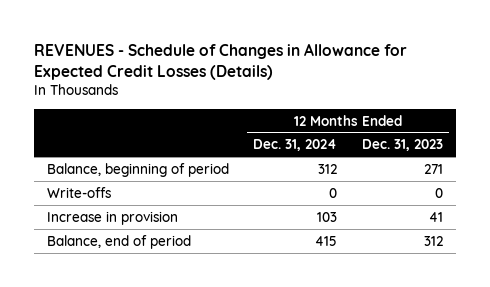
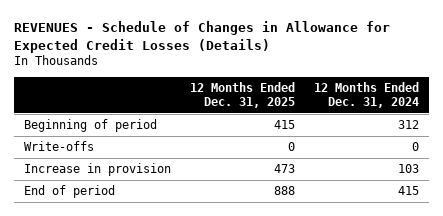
- | 12 Months Ended Dec. 31, 2024 | 12 Months Ended Dec. 31, 2023
+ | 12 Months Ended Dec. 31, 2025 | 12 Months Ended Dec. 31, 2024
- Balance, beginning of period | 312 | 271
+ Beginning of period | 415 | 312
- Balance, end of period | 415 | 312
+ End of period | 888 | 415

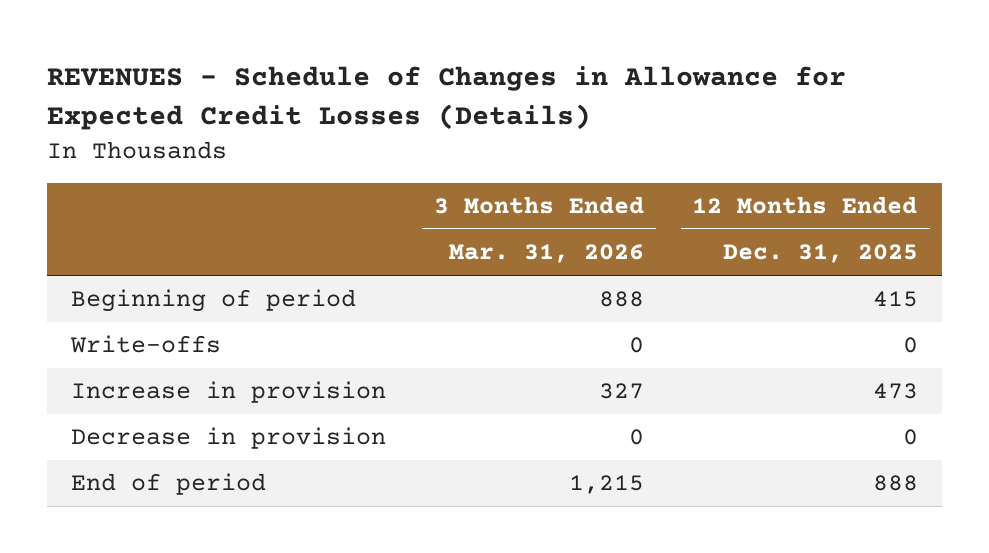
- | 12 Months Ended Dec. 31, 2025 | 12 Months Ended Dec. 31, 2024
+ | 3 Months Ended Mar. 31, 2026 | 12 Months Ended Dec. 31, 2025
+ Decrease in provision | 0 | 0

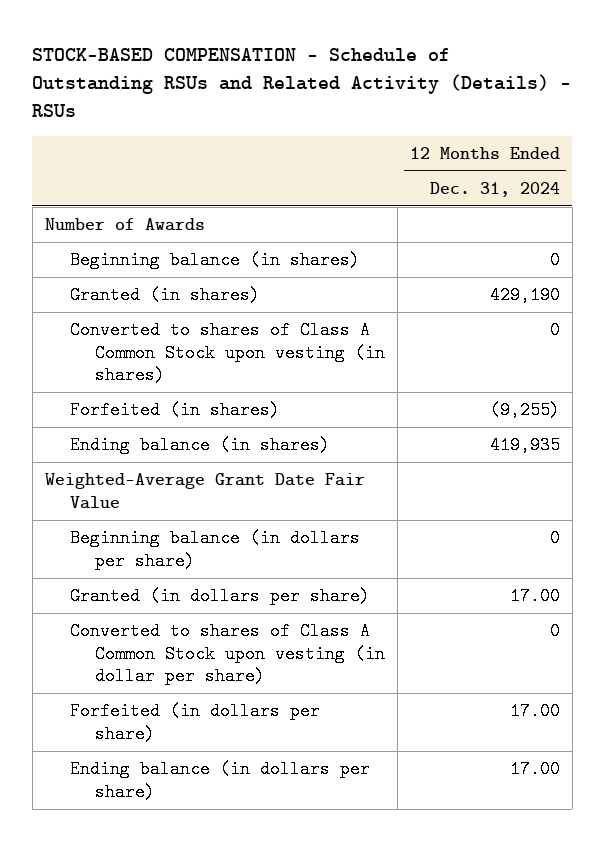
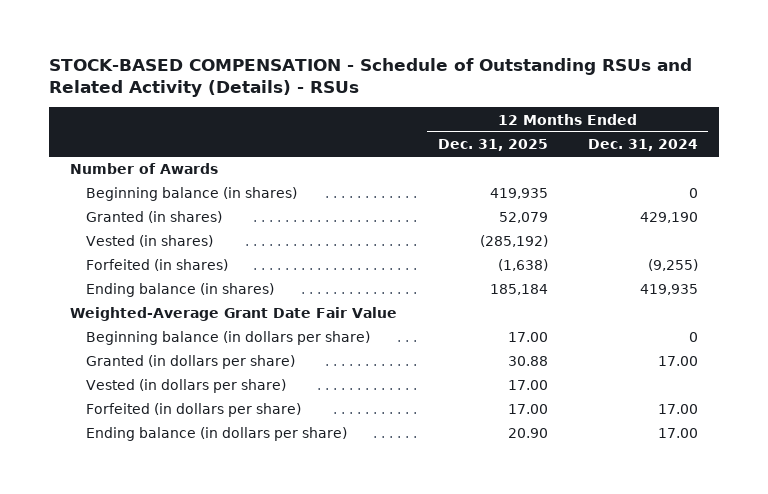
- | 12 Months Ended Dec. 31, 2024
+ | 12 Months Ended Dec. 31, 2025 | 12 Months Ended Dec. 31, 2024
- Converted to shares of Class A Common Stock upon vesting (in shares) | 0
+ Vested (in shares) | (285,192) |
- Converted to shares of Class A Common Stock upon vesting (in dollar per share) | 0
+ Vested (in dollars per share) | 17.00 |

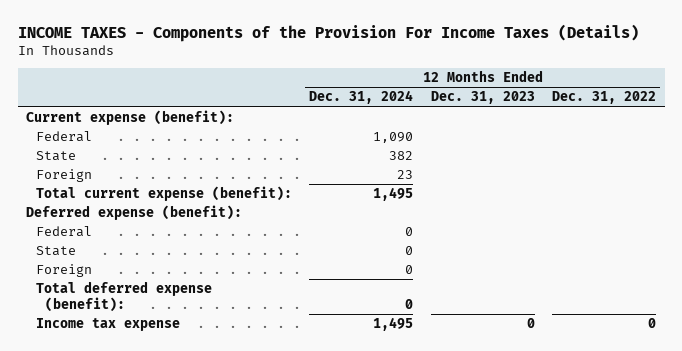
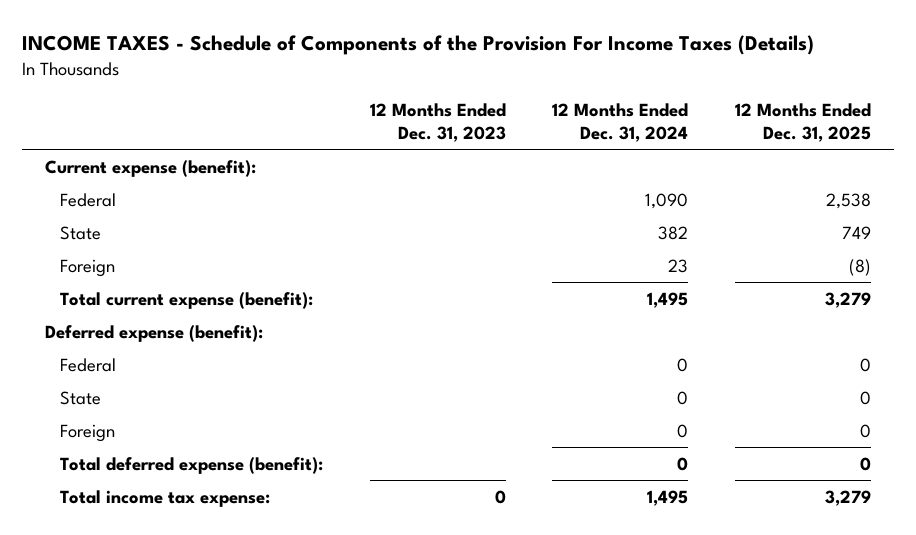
- INCOME TAXES - Components of the Provision For Income Taxes (Details)
+ INCOME TAXES - Schedule of Components of the Provision For Income Taxes (Details)
- | 12 Months Ended Dec. 31, 2024 | 12 Months Ended Dec. 31, 2023 | 12 Months Ended Dec. 31, 2022
+ | 12 Months Ended Dec. 31, 2023 | 12 Months Ended Dec. 31, 2024 | 12 Months Ended Dec. 31, 2025
- Income tax expense | 1,495 | 0 | 0
+ Total income tax expense: | 0 | 1,495 | 3,279

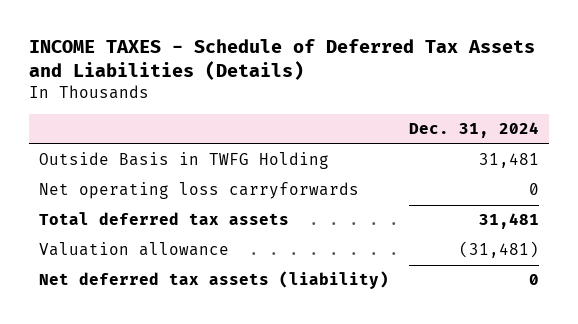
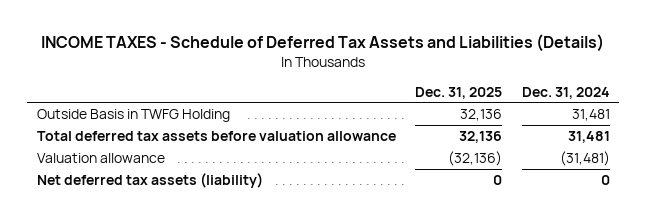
- | Dec. 31, 2024
+ | Dec. 31, 2025 | Dec. 31, 2024
- Net operating loss carryforwards | 0
- Total deferred tax assets | 31,481
+ Total deferred tax assets before valuation allowance | 32,136 | 31,481

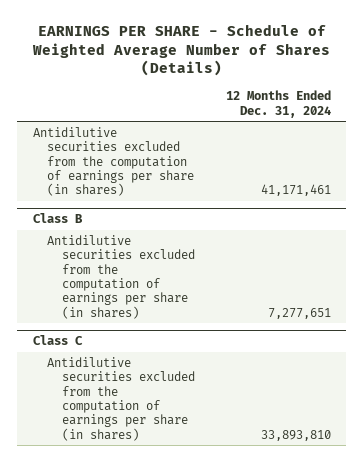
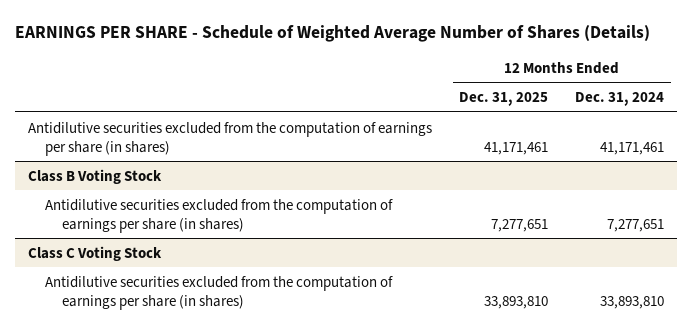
- | 12 Months Ended Dec. 31, 2024
+ | 12 Months Ended Dec. 31, 2025 | 12 Months Ended Dec. 31, 2024
- Class B
+ Class B Voting Stock
- Class C
+ Class C Voting Stock

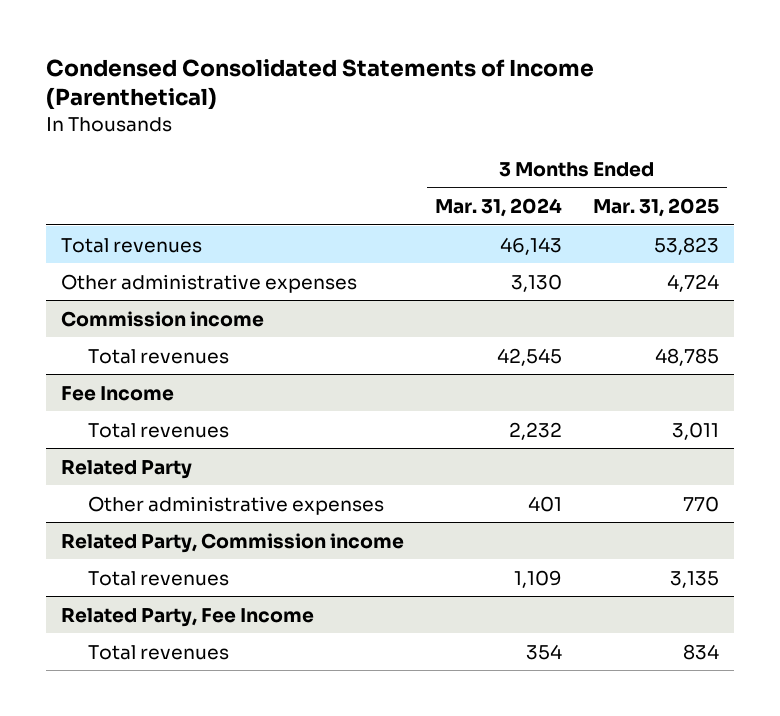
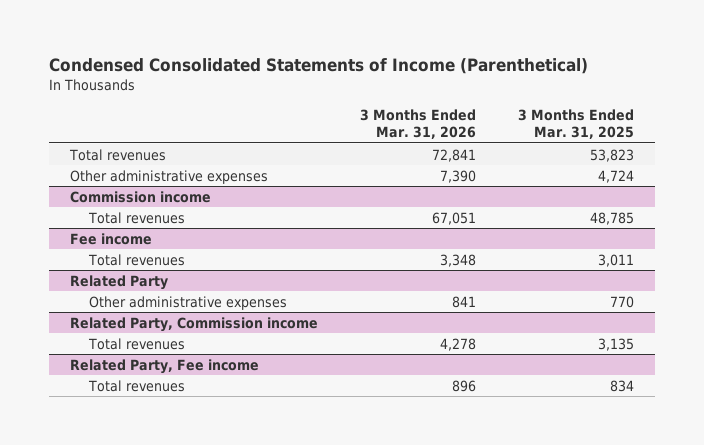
- | 3 Months Ended Mar. 31, 2024 | 3 Months Ended Mar. 31, 2025
+ | 3 Months Ended Mar. 31, 2026 | 3 Months Ended Mar. 31, 2025
- Fee Income
+ Fee income
- Related Party, Fee Income
+ Related Party, Fee income

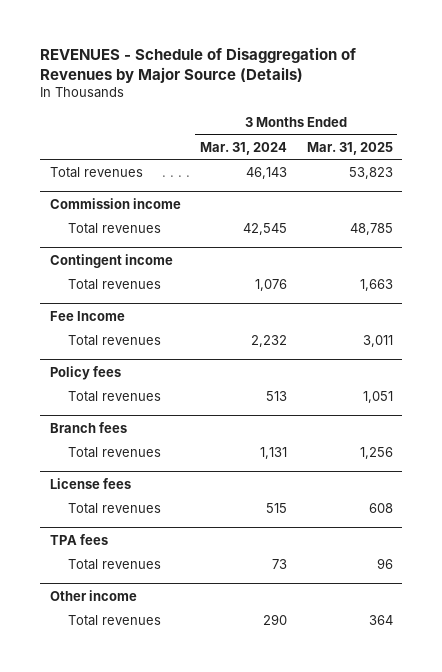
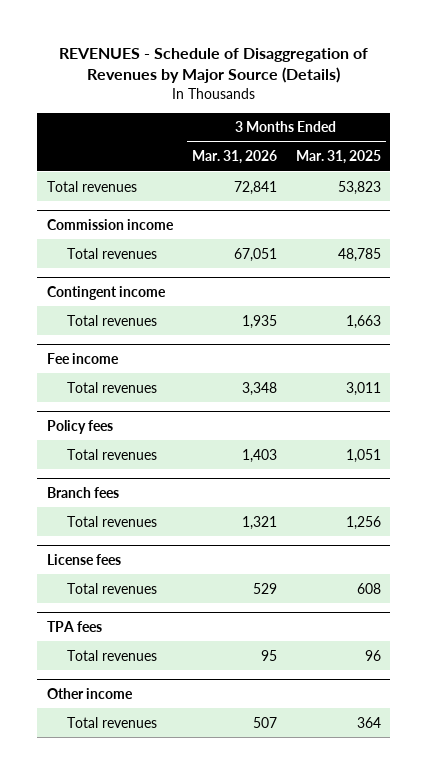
- | 3 Months Ended Mar. 31, 2024 | 3 Months Ended Mar. 31, 2025
+ | 3 Months Ended Mar. 31, 2026 | 3 Months Ended Mar. 31, 2025
- Fee Income
+ Fee income

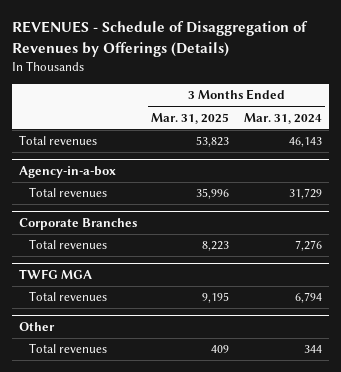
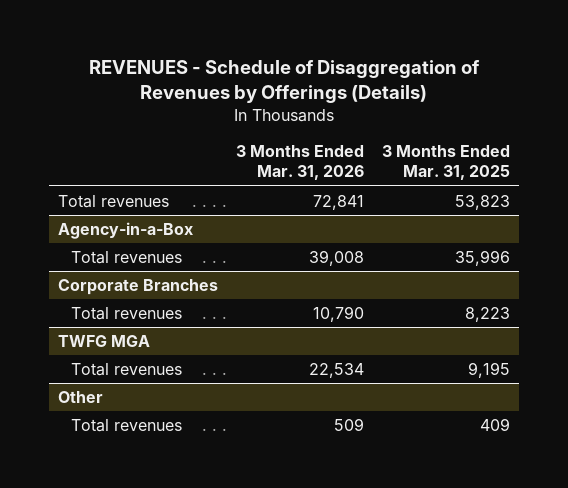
- | 3 Months Ended Mar. 31, 2025 | 3 Months Ended Mar. 31, 2024
+ | 3 Months Ended Mar. 31, 2026 | 3 Months Ended Mar. 31, 2025
- Agency-in-a-box
+ Agency-in-a-Box

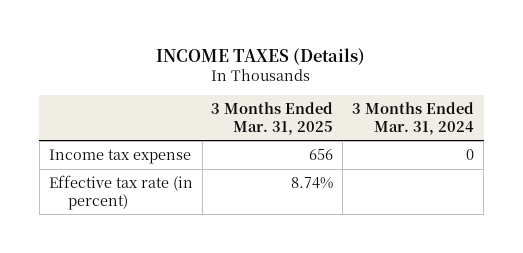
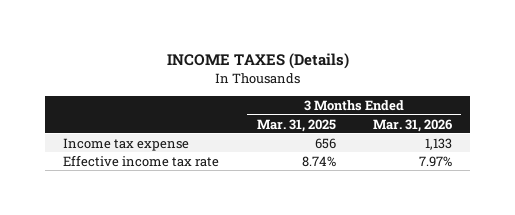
- | 3 Months Ended Mar. 31, 2025 | 3 Months Ended Mar. 31, 2024
+ | 3 Months Ended Mar. 31, 2025 | 3 Months Ended Mar. 31, 2026
- Effective tax rate (in percent) | 8.74% |
+ Effective income tax rate | 8.74% | 7.97%

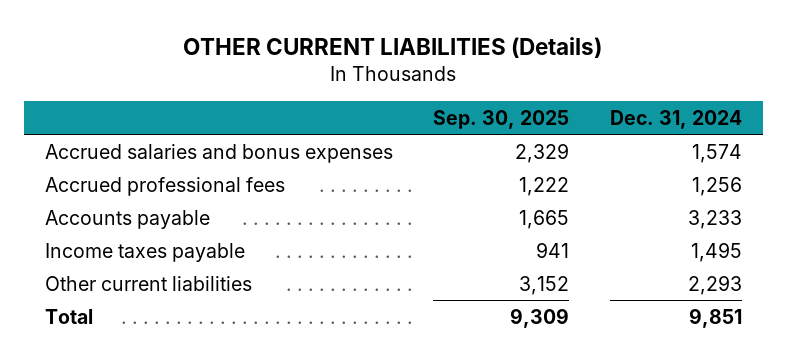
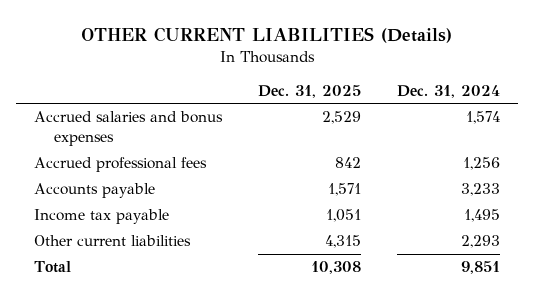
- | Sep. 30, 2025 | Dec. 31, 2024
+ | Dec. 31, 2025 | Dec. 31, 2024
- Income taxes payable | 941 | 1,495
+ Income tax payable | 1,051 | 1,495

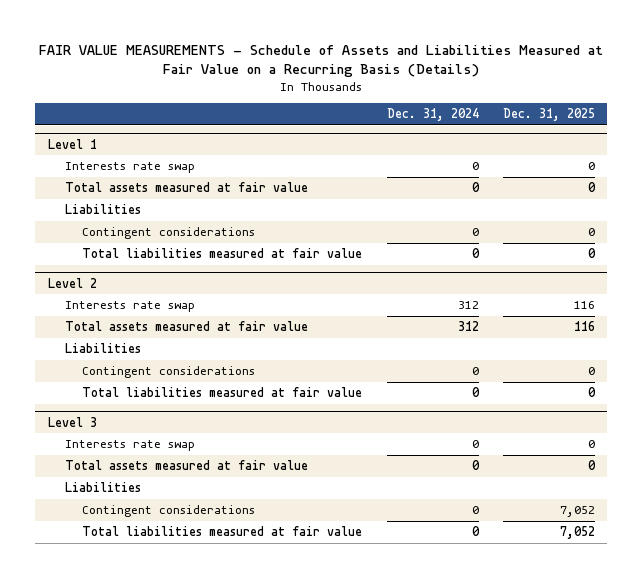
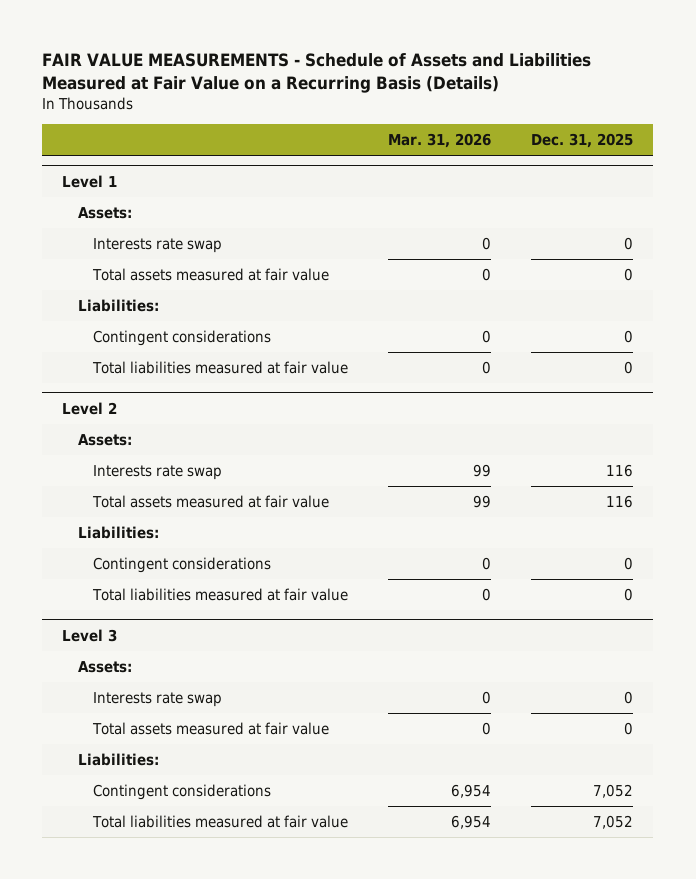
- | Dec. 31, 2024 | Dec. 31, 2025
+ | Mar. 31, 2026 | Dec. 31, 2025
@ Level 1
+ Assets:
- Liabilities
+ Liabilities:
@ Level 2
+ Assets:
- Liabilities
+ Liabilities:
@ Level 3
+ Assets:
- Liabilities
+ Liabilities:

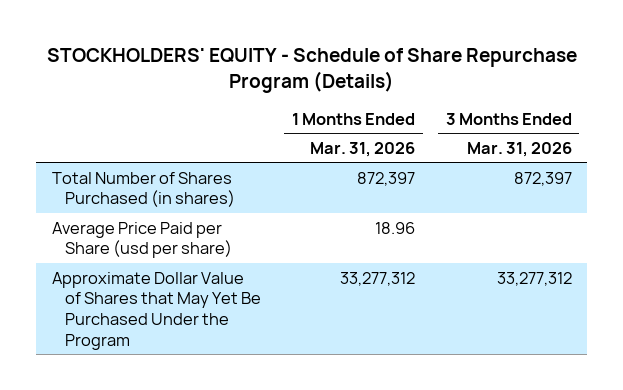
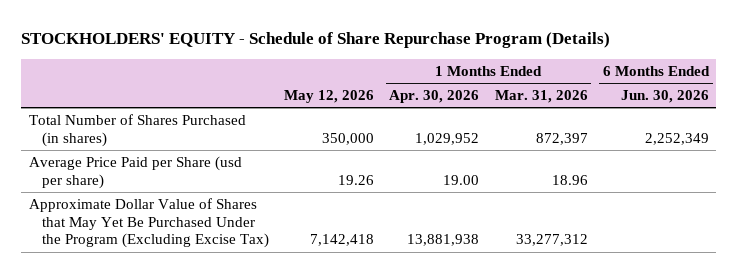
- | 1 Months Ended Mar. 31, 2026 | 3 Months Ended Mar. 31, 2026
+ | May 12, 2026 | 1 Months Ended Apr. 30, 2026 | 1 Months Ended Mar. 31, 2026 | 6 Months Ended Jun. 30, 2026
- Approximate Dollar Value of Shares that May Yet Be Purchased Under the Program | 33,277,312 | 33,277,312
+ Approximate Dollar Value of Shares that May Yet Be Purchased Under the Program (Excluding Excise Tax) | 7,142,418 | 13,881,938 | 33,277,312 |

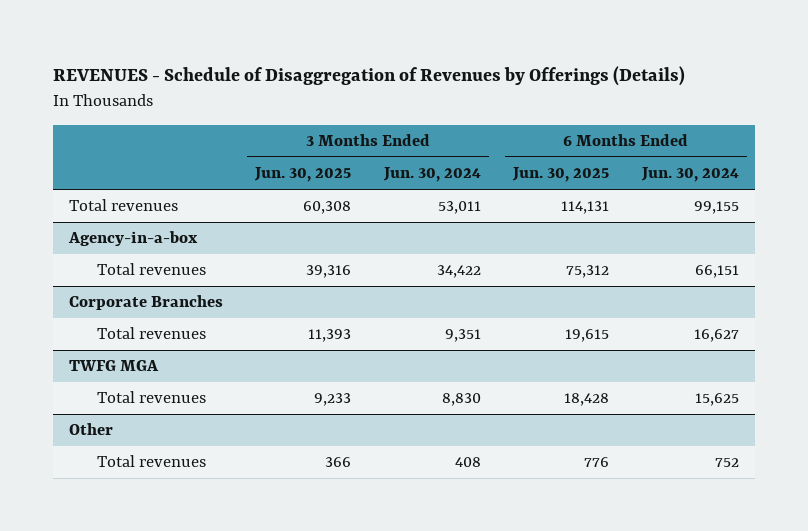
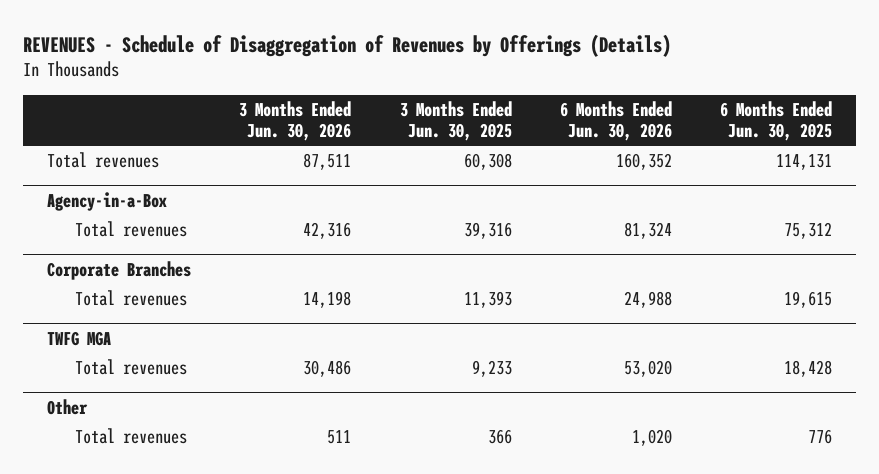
- | 3 Months Ended Jun. 30, 2025 | 3 Months Ended Jun. 30, 2024 | 6 Months Ended Jun. 30, 2025 | 6 Months Ended Jun. 30, 2024
+ | 3 Months Ended Jun. 30, 2026 | 3 Months Ended Jun. 30, 2025 | 6 Months Ended Jun. 30, 2026 | 6 Months Ended Jun. 30, 2025
- Agency-in-a-box
+ Agency-in-a-Box

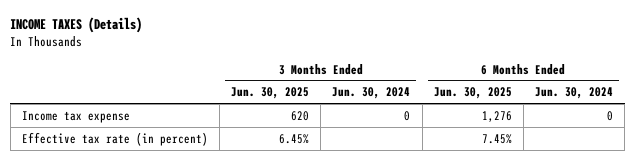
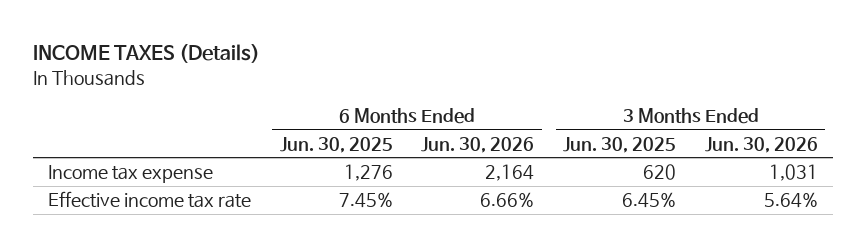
- | 3 Months Ended Jun. 30, 2025 | 3 Months Ended Jun. 30, 2024 | 6 Months Ended Jun. 30, 2025 | 6 Months Ended Jun. 30, 2024
+ | 6 Months Ended Jun. 30, 2025 | 6 Months Ended Jun. 30, 2026 | 3 Months Ended Jun. 30, 2025 | 3 Months Ended Jun. 30, 2026
- Effective tax rate (in percent) | 6.45% | | 7.45% |
+ Effective income tax rate | 7.45% | 6.66% | 6.45% | 5.64%

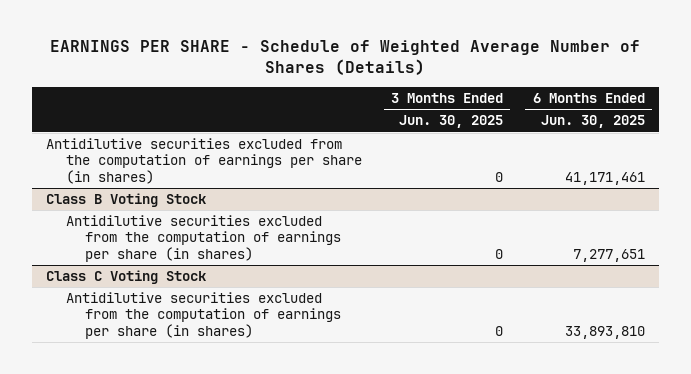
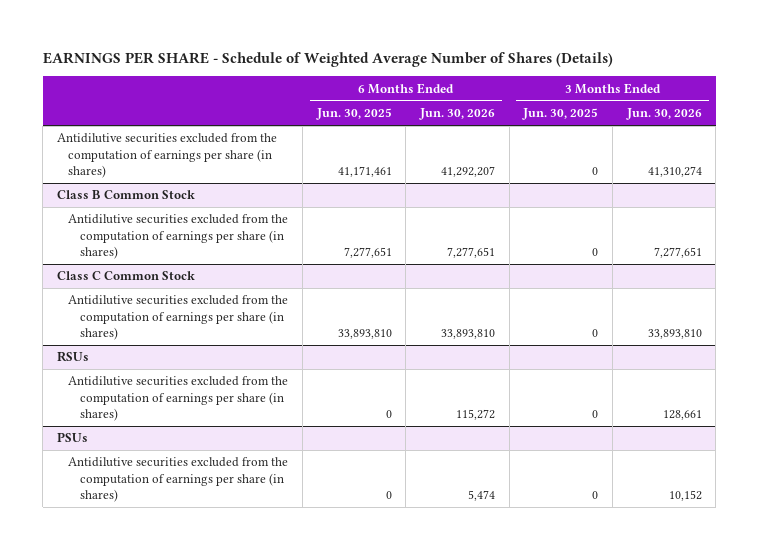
- | 3 Months Ended Jun. 30, 2025 | 6 Months Ended Jun. 30, 2025
+ | 6 Months Ended Jun. 30, 2025 | 6 Months Ended Jun. 30, 2026 | 3 Months Ended Jun. 30, 2025 | 3 Months Ended Jun. 30, 2026
- Class B Voting Stock
+ Class B Common Stock
- Class C Voting Stock
+ Class C Common Stock
+ RSUs
+ Antidilutive securities excluded from the computation of earnings per share (in shares) | 0 | 115,272 | 0 | 128,661
+ PSUs
+ Antidilutive securities excluded from the computation of earnings per share (in shares) | 0 | 5,474 | 0 | 10,152

